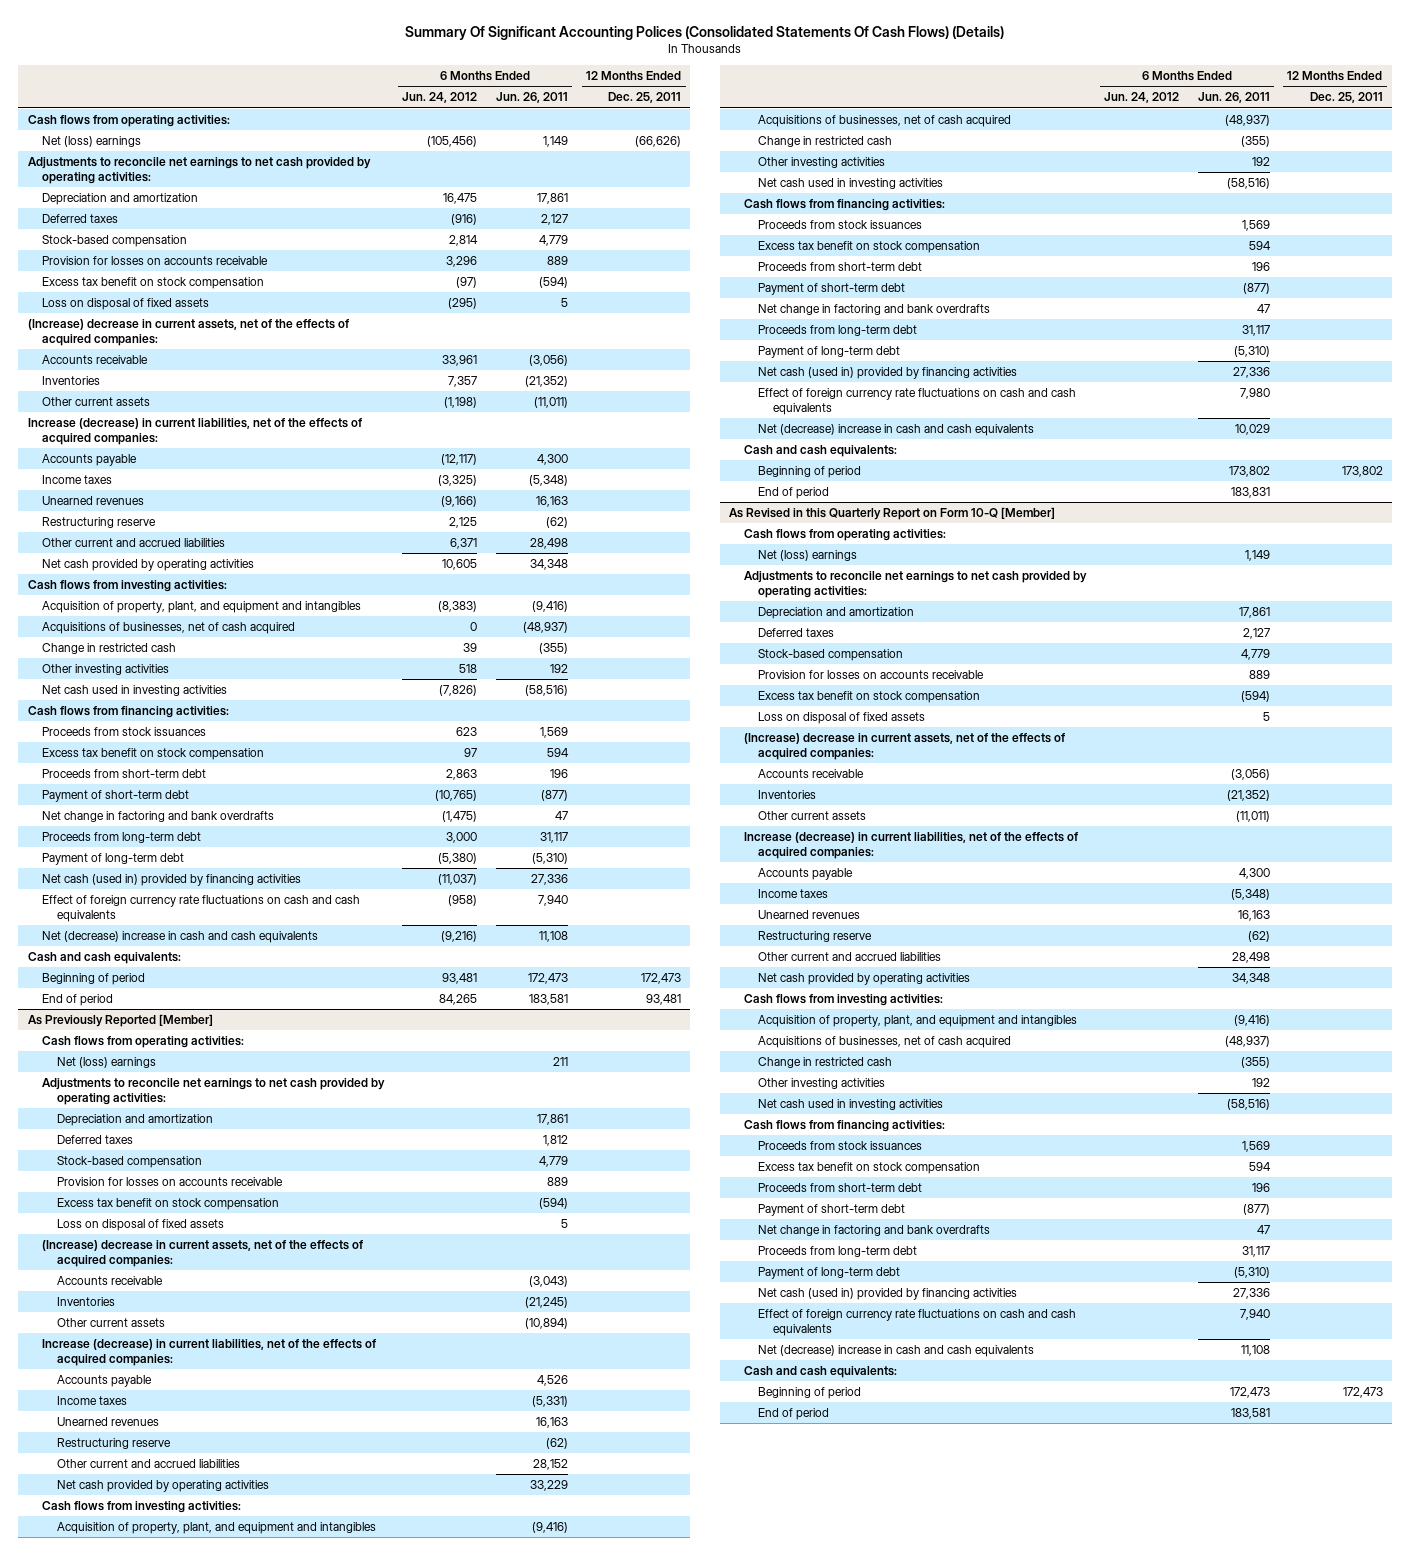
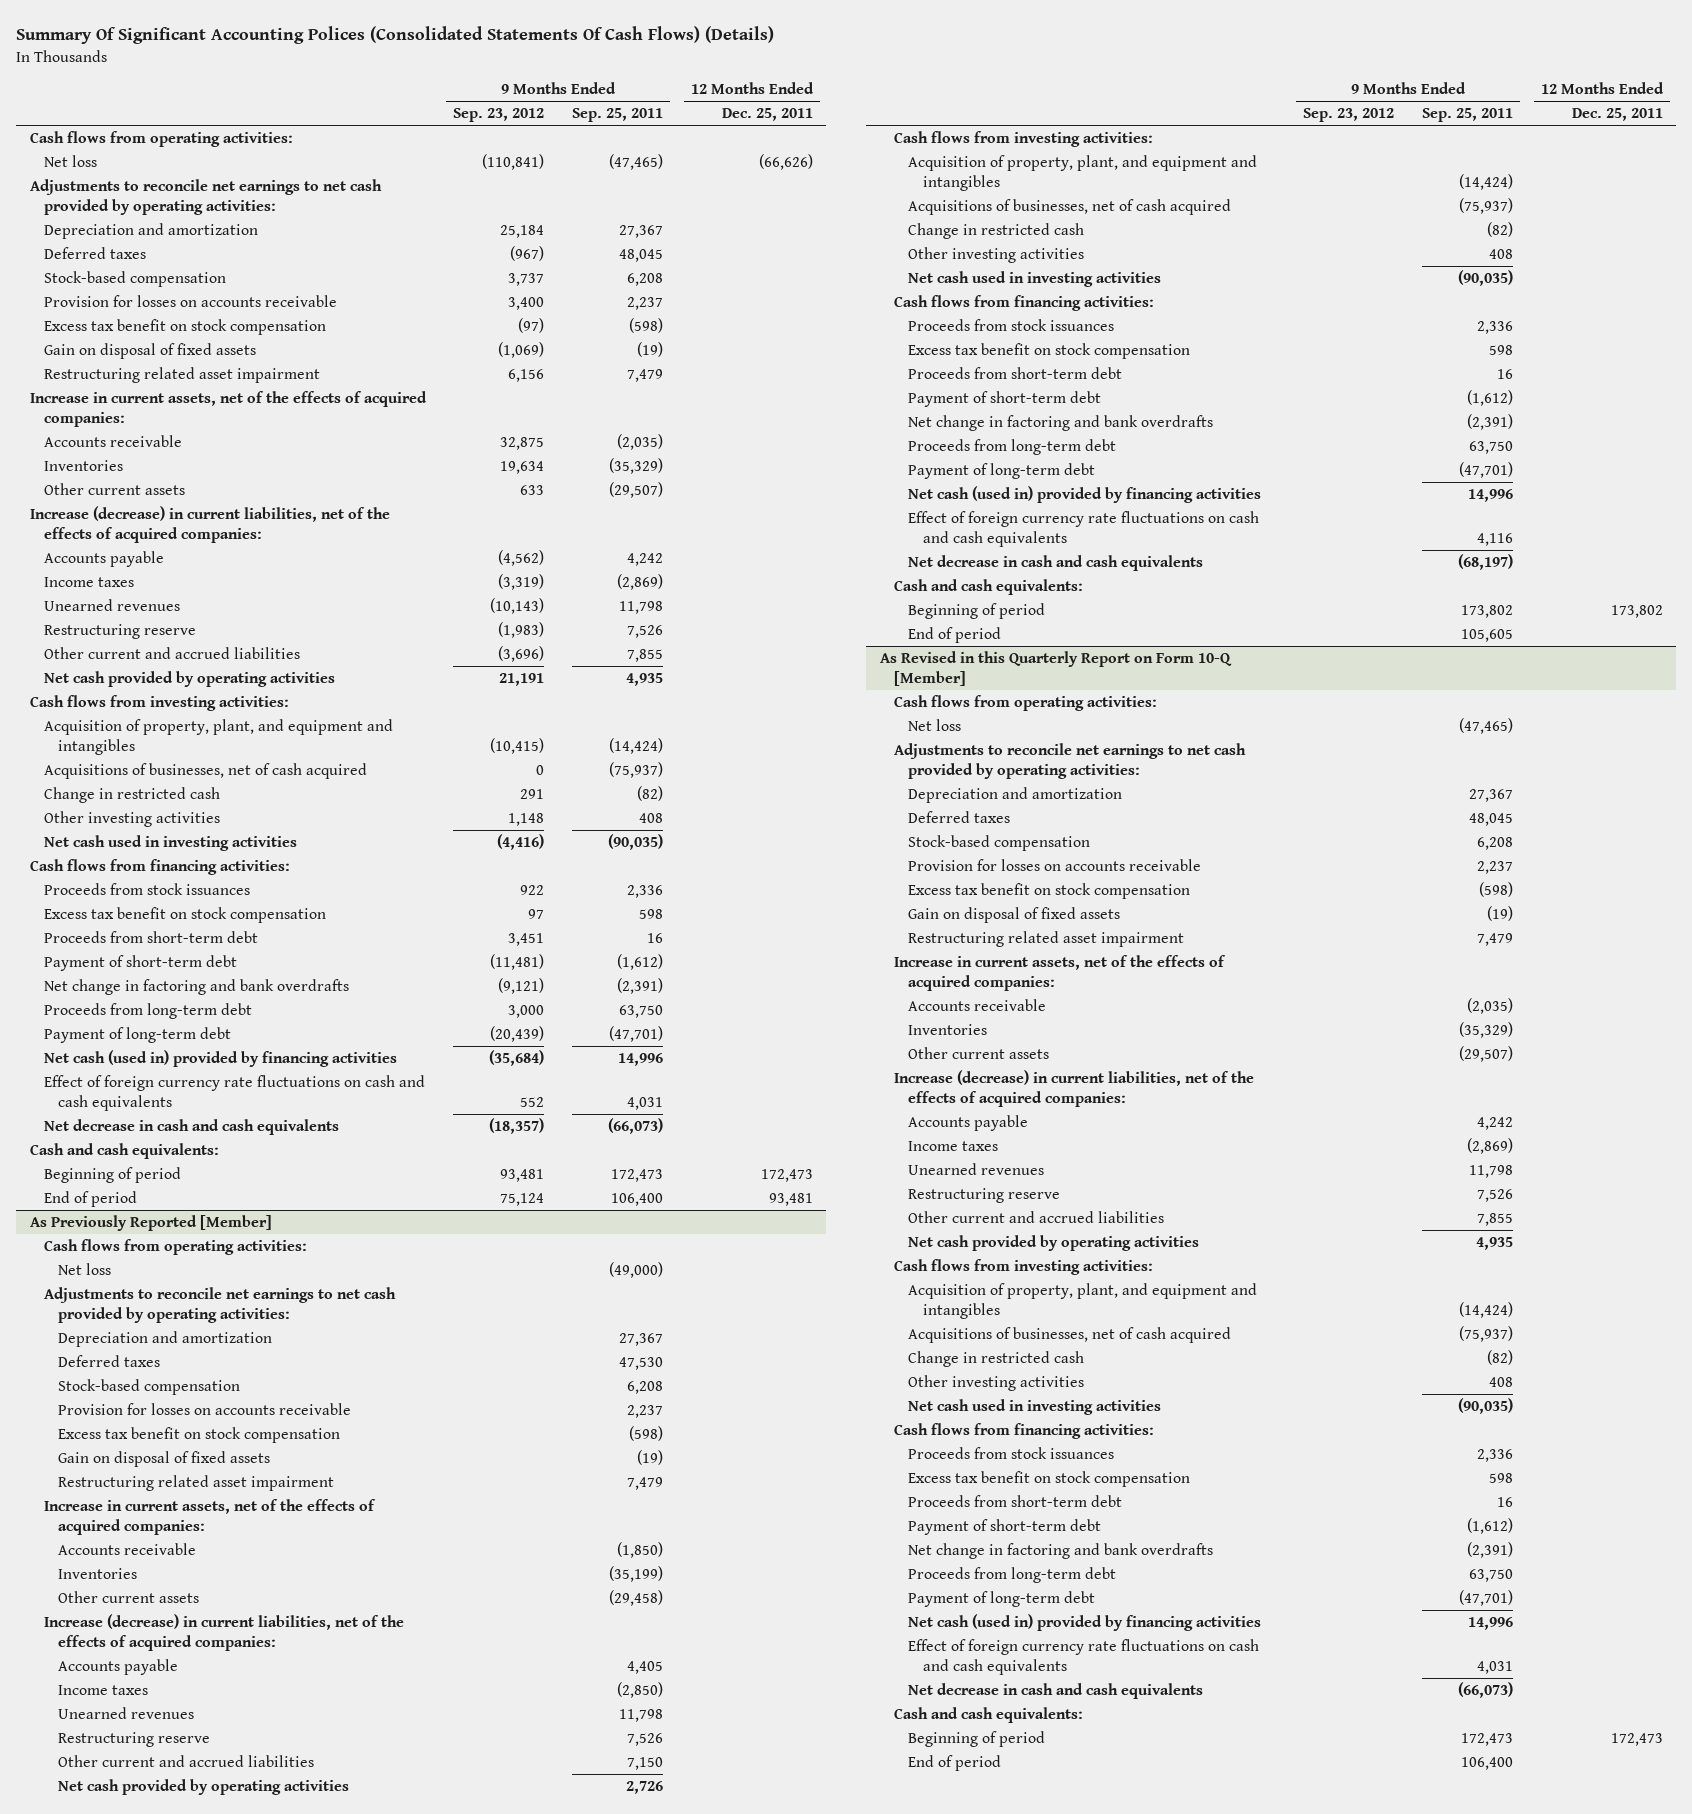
- | 6 Months Ended Jun. 24, 2012 | 6 Months Ended Jun. 26, 2011 | 12 Months Ended Dec. 25, 2011
+ | 9 Months Ended Sep. 23, 2012 | 9 Months Ended Sep. 25, 2011 | 12 Months Ended Dec. 25, 2011
- Net (loss) earnings | (105,456) | 1,149 | (66,626)
+ Net loss | (110,841) | (47,465) | (66,626)
- Loss on disposal of fixed assets | (295) | 5 |
- (Increase) decrease in current assets, net of the effects of acquired companies:
+ Gain on disposal of fixed assets | (1,069) | (19) |
+ Restructuring related asset impairment | 6,156 | 7,479 |
+ Increase in current assets, net of the effects of acquired companies:
- Net (decrease) increase in cash and cash equivalents | (9,216) | 11,108 |
+ Net decrease in cash and cash equivalents | (18,357) | (66,073) |
@ As Previously Reported [Member]
- Net (loss) earnings | | 211 |
+ Net loss | | (49,000) |
- Loss on disposal of fixed assets | | 5 |
- (Increase) decrease in current assets, net of the effects of acquired companies:
+ Gain on disposal of fixed assets | | (19) |
+ Restructuring related asset impairment | | 7,479 |
+ Increase in current assets, net of the effects of acquired companies:
- Net (decrease) increase in cash and cash equivalents | | 10,029 |
+ Net decrease in cash and cash equivalents | | (68,197) |
@ As Revised in this Quarterly Report on Form 10-Q [Member]
- Net (loss) earnings | | 1,149 |
+ Net loss | | (47,465) |
- Loss on disposal of fixed assets | | 5 |
- (Increase) decrease in current assets, net of the effects of acquired companies:
+ Gain on disposal of fixed assets | | (19) |
+ Restructuring related asset impairment | | 7,479 |
+ Increase in current assets, net of the effects of acquired companies:
- Net (decrease) increase in cash and cash equivalents | | 11,108 |
+ Net decrease in cash and cash equivalents | | (66,073) |

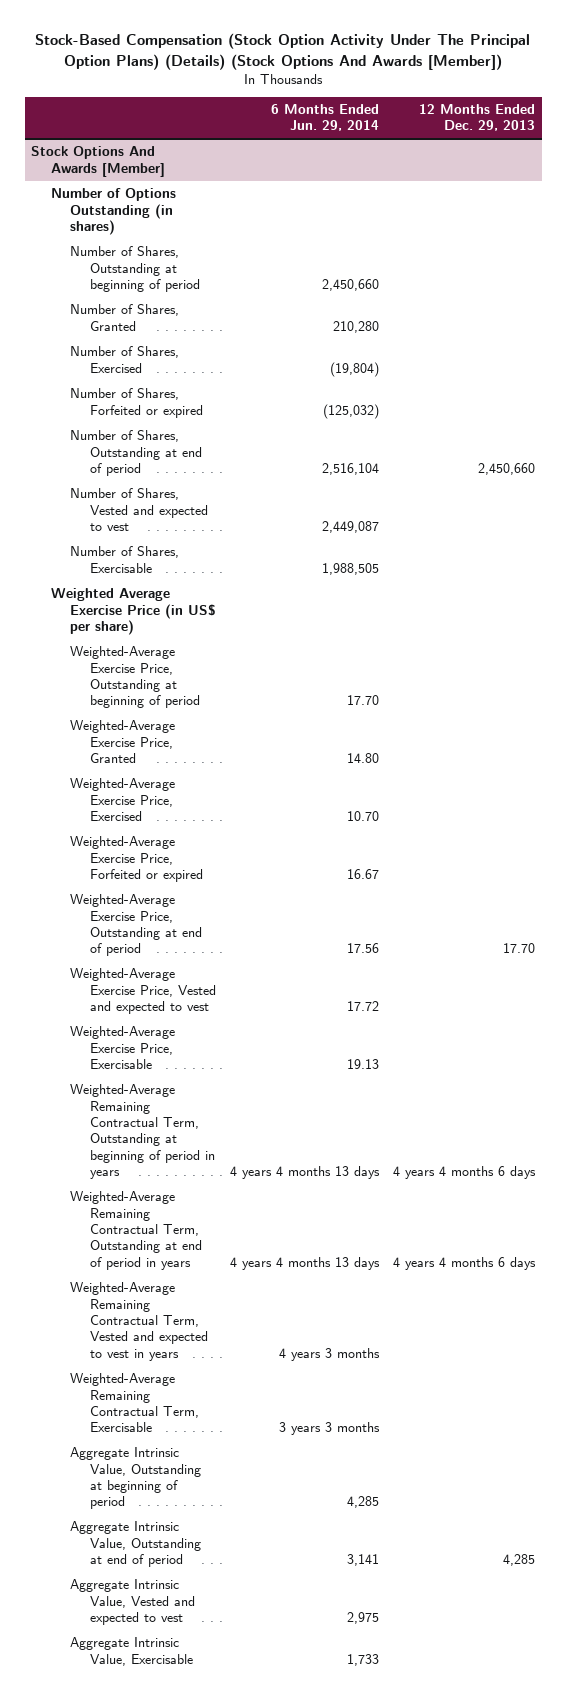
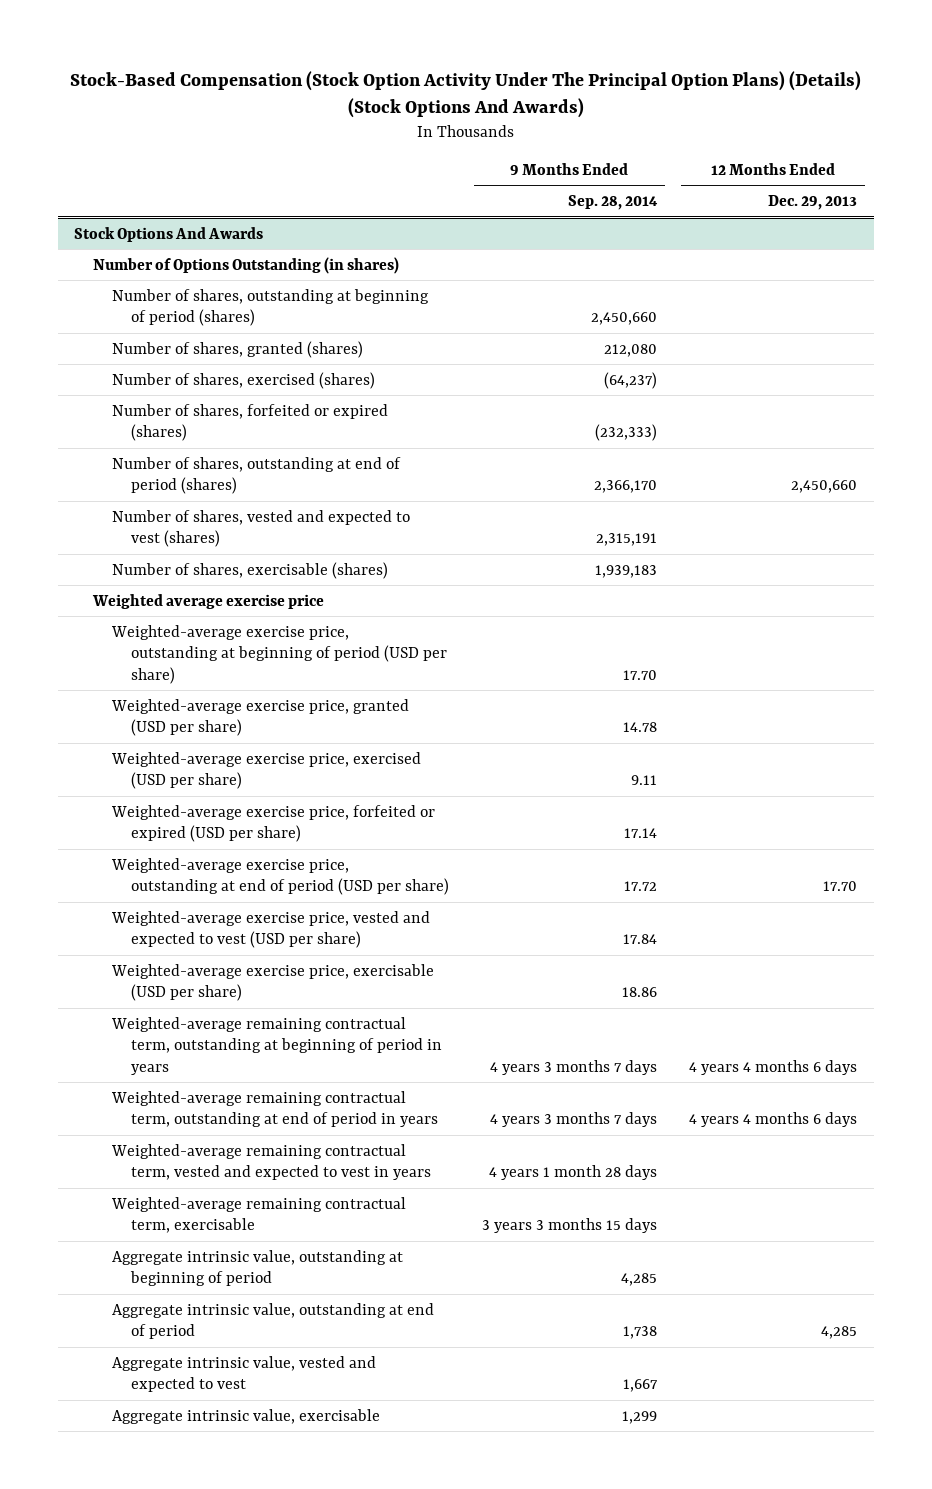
- Stock-Based Compensation (Stock Option Activity Under The Principal Option Plans) (Details) (Stock Options And Awards [Member])
+ Stock-Based Compensation (Stock Option Activity Under The Principal Option Plans) (Details) (Stock Options And Awards)
- | 6 Months Ended Jun. 29, 2014 | 12 Months Ended Dec. 29, 2013
+ | 9 Months Ended Sep. 28, 2014 | 12 Months Ended Dec. 29, 2013
- Stock Options And Awards [Member]
+ Stock Options And Awards
- Number of Shares, Outstanding at beginning of period | 2,450,660 |
- Number of Shares, Granted | 210,280 |
- Number of Shares, Exercised | (19,804) |
- Number of Shares, Forfeited or expired | (125,032) |
- Number of Shares, Outstanding at end of period | 2,516,104 | 2,450,660
- Number of Shares, Vested and expected to vest | 2,449,087 |
- Number of Shares, Exercisable | 1,988,505 |
- Weighted Average Exercise Price (in US$ per share)
- Weighted-Average Exercise Price, Outstanding at beginning of period | 17.70 |
- Weighted-Average Exercise Price, Granted | 14.80 |
- Weighted-Average Exercise Price, Exercised | 10.70 |
- Weighted-Average Exercise Price, Forfeited or expired | 16.67 |
- Weighted-Average Exercise Price, Outstanding at end of period | 17.56 | 17.70
- Weighted-Average Exercise Price, Vested and expected to vest | 17.72 |
- Weighted-Average Exercise Price, Exercisable | 19.13 |
- Weighted-Average Remaining Contractual Term, Outstanding at beginning of period in years | 4 years 4 months 13 days | 4 years 4 months 6 days
- Weighted-Average Remaining Contractual Term, Outstanding at end of period in years | 4 years 4 months 13 days | 4 years 4 months 6 days
- Weighted-Average Remaining Contractual Term, Vested and expected to vest in years | 4 years 3 months |
- Weighted-Average Remaining Contractual Term, Exercisable | 3 years 3 months |
- Aggregate Intrinsic Value, Outstanding at beginning of period | 4,285 |
- Aggregate Intrinsic Value, Outstanding at end of period | 3,141 | 4,285
- Aggregate Intrinsic Value, Vested and expected to vest | 2,975 |
- Aggregate Intrinsic Value, Exercisable | 1,733 |
+ Number of shares, outstanding at beginning of period (shares) | 2,450,660 |
+ Number of shares, granted (shares) | 212,080 |
+ Number of shares, exercised (shares) | (64,237) |
+ Number of shares, forfeited or expired (shares) | (232,333) |
+ Number of shares, outstanding at end of period (shares) | 2,366,170 | 2,450,660
+ Number of shares, vested and expected to vest (shares) | 2,315,191 |
+ Number of shares, exercisable (shares) | 1,939,183 |
+ Weighted average exercise price
+ Weighted-average exercise price, outstanding at beginning of period (USD per share) | 17.70 |
+ Weighted-average exercise price, granted (USD per share) | 14.78 |
+ Weighted-average exercise price, exercised (USD per share) | 9.11 |
+ Weighted-average exercise price, forfeited or expired (USD per share) | 17.14 |
+ Weighted-average exercise price, outstanding at end of period (USD per share) | 17.72 | 17.70
+ Weighted-average exercise price, vested and expected to vest (USD per share) | 17.84 |
+ Weighted-average exercise price, exercisable (USD per share) | 18.86 |
+ Weighted-average remaining contractual term, outstanding at beginning of period in years | 4 years 3 months 7 days | 4 years 4 months 6 days
+ Weighted-average remaining contractual term, outstanding at end of period in years | 4 years 3 months 7 days | 4 years 4 months 6 days
+ Weighted-average remaining contractual term, vested and expected to vest in years | 4 years 1 month 28 days |
+ Weighted-average remaining contractual term, exercisable | 3 years 3 months 15 days |
+ Aggregate intrinsic value, outstanding at beginning of period | 4,285 |
+ Aggregate intrinsic value, outstanding at end of period | 1,738 | 4,285
+ Aggregate intrinsic value, vested and expected to vest | 1,667 |
+ Aggregate intrinsic value, exercisable | 1,299 |

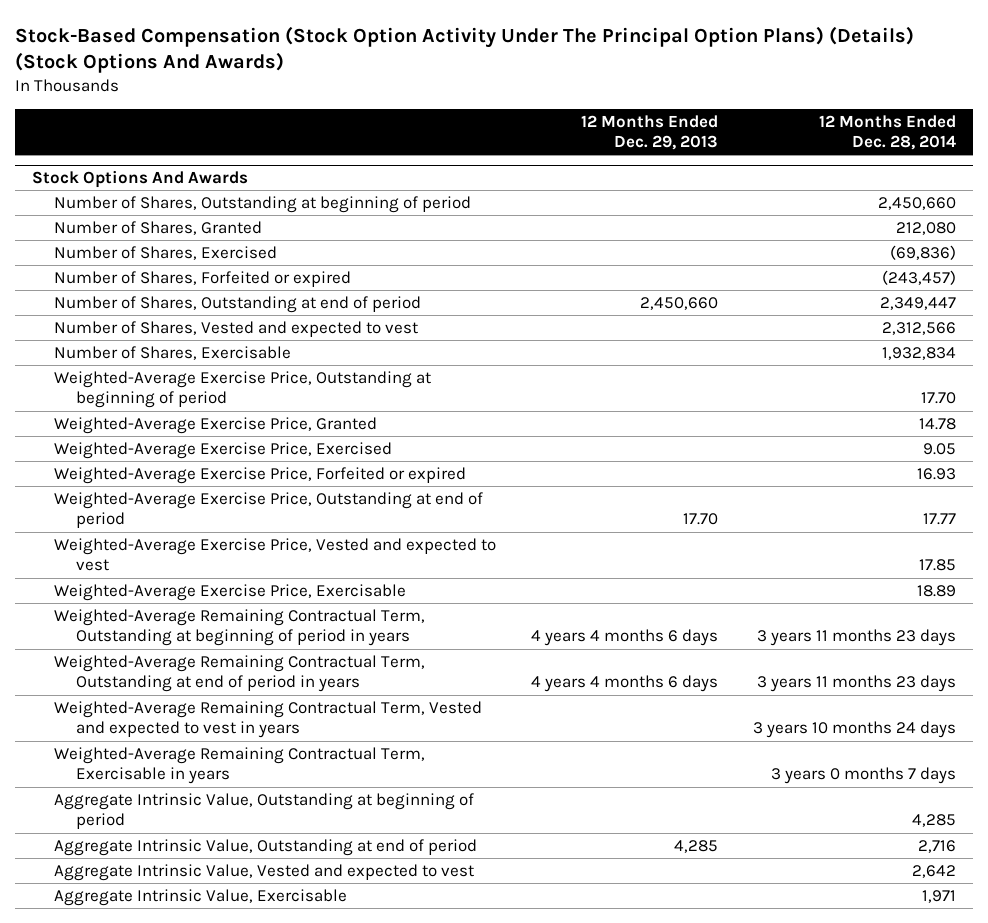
- | 9 Months Ended Sep. 28, 2014 | 12 Months Ended Dec. 29, 2013
+ | 12 Months Ended Dec. 29, 2013 | 12 Months Ended Dec. 28, 2014
@ Stock Options And Awards
- Number of Options Outstanding (in shares)
- Number of shares, outstanding at beginning of period (shares) | 2,450,660 |
- Number of shares, granted (shares) | 212,080 |
- Number of shares, exercised (shares) | (64,237) |
- Number of shares, forfeited or expired (shares) | (232,333) |
- Number of shares, outstanding at end of period (shares) | 2,366,170 | 2,450,660
- Number of shares, vested and expected to vest (shares) | 2,315,191 |
- Number of shares, exercisable (shares) | 1,939,183 |
- Weighted average exercise price
- Weighted-average exercise price, outstanding at beginning of period (USD per share) | 17.70 |
- Weighted-average exercise price, granted (USD per share) | 14.78 |
- Weighted-average exercise price, exercised (USD per share) | 9.11 |
- Weighted-average exercise price, forfeited or expired (USD per share) | 17.14 |
- Weighted-average exercise price, outstanding at end of period (USD per share) | 17.72 | 17.70
- Weighted-average exercise price, vested and expected to vest (USD per share) | 17.84 |
- Weighted-average exercise price, exercisable (USD per share) | 18.86 |
- Weighted-average remaining contractual term, outstanding at beginning of period in years | 4 years 3 months 7 days | 4 years 4 months 6 days
- Weighted-average remaining contractual term, outstanding at end of period in years | 4 years 3 months 7 days | 4 years 4 months 6 days
- Weighted-average remaining contractual term, vested and expected to vest in years | 4 years 1 month 28 days |
- Weighted-average remaining contractual term, exercisable | 3 years 3 months 15 days |
- Aggregate intrinsic value, outstanding at beginning of period | 4,285 |
- Aggregate intrinsic value, outstanding at end of period | 1,738 | 4,285
- Aggregate intrinsic value, vested and expected to vest | 1,667 |
- Aggregate intrinsic value, exercisable | 1,299 |
+ Number of Shares, Outstanding at beginning of period | | 2,450,660
+ Number of Shares, Granted | | 212,080
+ Number of Shares, Exercised | | (69,836)
+ Number of Shares, Forfeited or expired | | (243,457)
+ Number of Shares, Outstanding at end of period | 2,450,660 | 2,349,447
+ Number of Shares, Vested and expected to vest | | 2,312,566
+ Number of Shares, Exercisable | | 1,932,834
+ Weighted-Average Exercise Price, Outstanding at beginning of period | | 17.70
+ Weighted-Average Exercise Price, Granted | | 14.78
+ Weighted-Average Exercise Price, Exercised | | 9.05
+ Weighted-Average Exercise Price, Forfeited or expired | | 16.93
+ Weighted-Average Exercise Price, Outstanding at end of period | 17.70 | 17.77
+ Weighted-Average Exercise Price, Vested and expected to vest | | 17.85
+ Weighted-Average Exercise Price, Exercisable | | 18.89
+ Weighted-Average Remaining Contractual Term, Outstanding at beginning of period in years | 4 years 4 months 6 days | 3 years 11 months 23 days
+ Weighted-Average Remaining Contractual Term, Outstanding at end of period in years | 4 years 4 months 6 days | 3 years 11 months 23 days
+ Weighted-Average Remaining Contractual Term, Vested and expected to vest in years | | 3 years 10 months 24 days
+ Weighted-Average Remaining Contractual Term, Exercisable in years | | 3 years 0 months 7 days
+ Aggregate Intrinsic Value, Outstanding at beginning of period | | 4,285
+ Aggregate Intrinsic Value, Outstanding at end of period | 4,285 | 2,716
+ Aggregate Intrinsic Value, Vested and expected to vest | | 2,642
+ Aggregate Intrinsic Value, Exercisable | | 1,971

